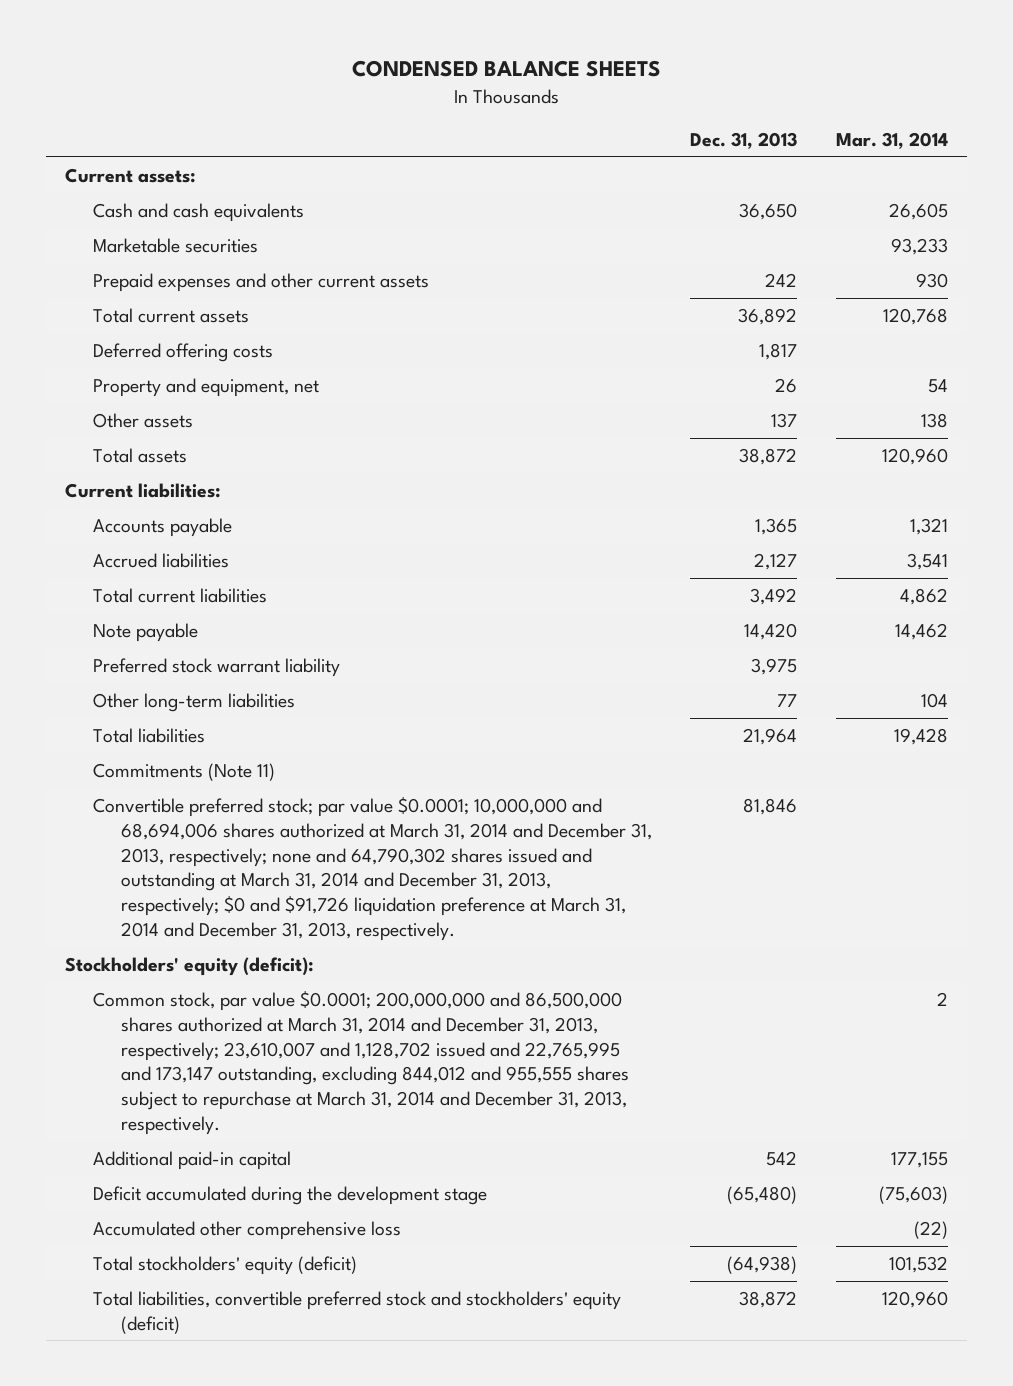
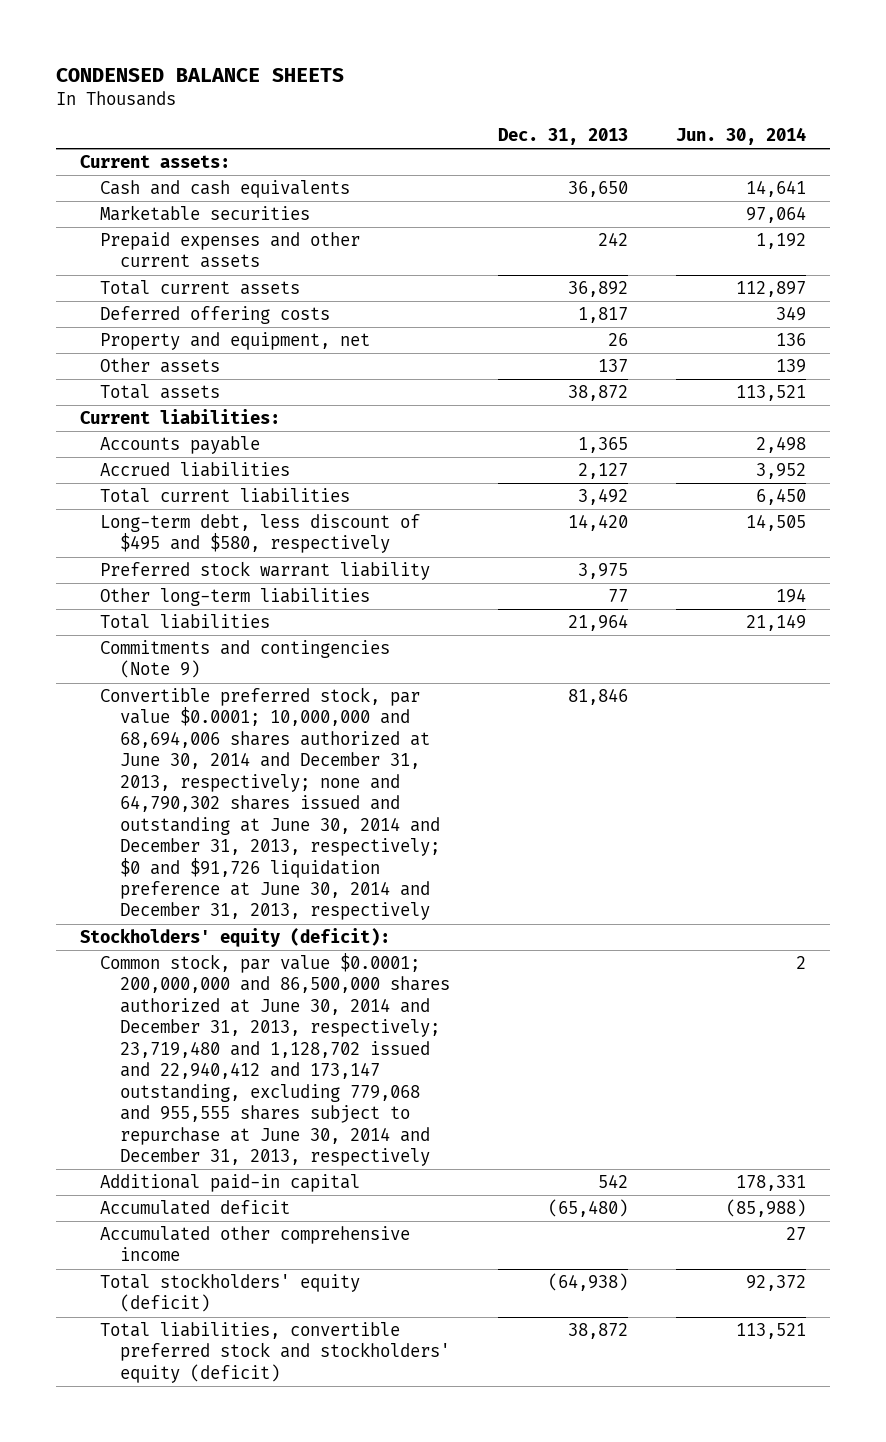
- | Dec. 31, 2013 | Mar. 31, 2014
+ | Dec. 31, 2013 | Jun. 30, 2014
- Note payable | 14,420 | 14,462
+ Long-term debt, less discount of $495 and $580, respectively | 14,420 | 14,505
- Commitments (Note 11)
- Convertible preferred stock; par value $0.0001; 10,000,000 and 68,694,006 shares authorized at March 31, 2014 and December 31, 2013, respectively; none and 64,790,302 shares issued and outstanding at March 31, 2014 and December 31, 2013, respectively; $0 and $91,726 liquidation preference at March 31, 2014 and December 31, 2013, respectively. | 81,846 |
+ Commitments and contingencies (Note 9)
+ Convertible preferred stock, par value $0.0001; 10,000,000 and 68,694,006 shares authorized at June 30, 2014 and December 31, 2013, respectively; none and 64,790,302 shares issued and outstanding at June 30, 2014 and December 31, 2013, respectively; $0 and $91,726 liquidation preference at June 30, 2014 and December 31, 2013, respectively | 81,846 |
- Common stock, par value $0.0001; 200,000,000 and 86,500,000 shares authorized at March 31, 2014 and December 31, 2013, respectively; 23,610,007 and 1,128,702 issued and 22,765,995 and 173,147 outstanding, excluding 844,012 and 955,555 shares subject to repurchase at March 31, 2014 and December 31, 2013, respectively. | | 2
+ Common stock, par value $0.0001; 200,000,000 and 86,500,000 shares authorized at June 30, 2014 and December 31, 2013, respectively; 23,719,480 and 1,128,702 issued and 22,940,412 and 173,147 outstanding, excluding 779,068 and 955,555 shares subject to repurchase at June 30, 2014 and December 31, 2013, respectively | | 2
- Deficit accumulated during the development stage | (65,480) | (75,603)
- Accumulated other comprehensive loss | | (22)
+ Accumulated deficit | (65,480) | (85,988)
+ Accumulated other comprehensive income | | 27

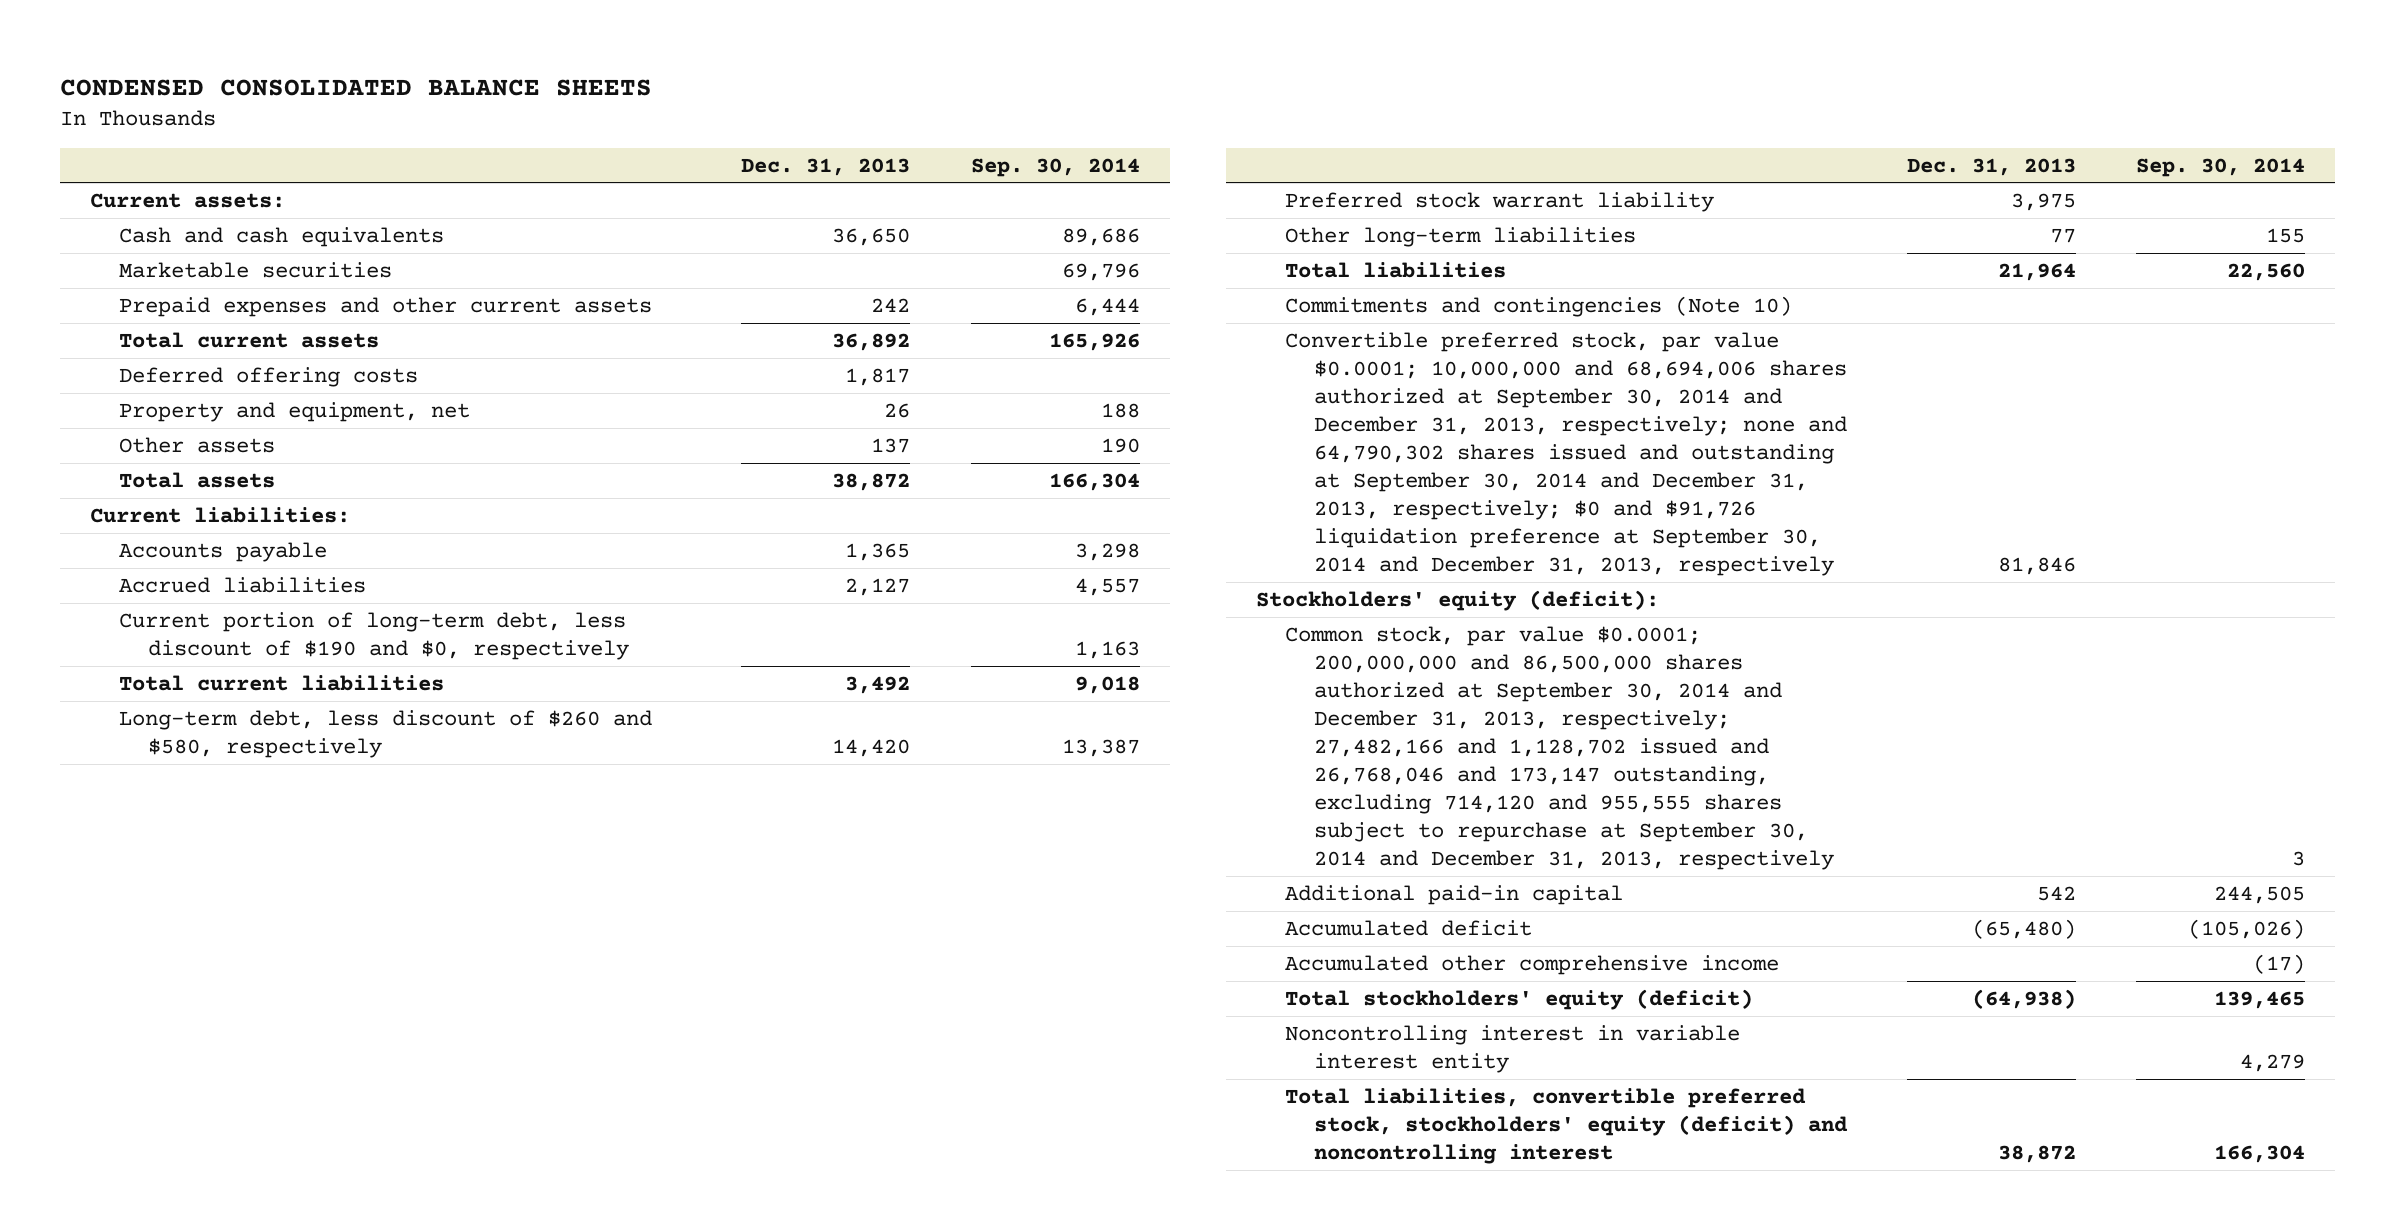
- CONDENSED BALANCE SHEETS
+ CONDENSED CONSOLIDATED BALANCE SHEETS
- | Dec. 31, 2013 | Jun. 30, 2014
+ | Dec. 31, 2013 | Sep. 30, 2014
+ Current portion of long-term debt, less discount of $190 and $0, respectively | | 1,163
- Long-term debt, less discount of $495 and $580, respectively | 14,420 | 14,505
+ Long-term debt, less discount of $260 and $580, respectively | 14,420 | 13,387
- Commitments and contingencies (Note 9)
- Convertible preferred stock, par value $0.0001; 10,000,000 and 68,694,006 shares authorized at June 30, 2014 and December 31, 2013, respectively; none and 64,790,302 shares issued and outstanding at June 30, 2014 and December 31, 2013, respectively; $0 and $91,726 liquidation preference at June 30, 2014 and December 31, 2013, respectively | 81,846 |
+ Commitments and contingencies (Note 10)
+ Convertible preferred stock, par value $0.0001; 10,000,000 and 68,694,006 shares authorized at September 30, 2014 and December 31, 2013, respectively; none and 64,790,302 shares issued and outstanding at September 30, 2014 and December 31, 2013, respectively; $0 and $91,726 liquidation preference at September 30, 2014 and December 31, 2013, respectively | 81,846 |
- Common stock, par value $0.0001; 200,000,000 and 86,500,000 shares authorized at June 30, 2014 and December 31, 2013, respectively; 23,719,480 and 1,128,702 issued and 22,940,412 and 173,147 outstanding, excluding 779,068 and 955,555 shares subject to repurchase at June 30, 2014 and December 31, 2013, respectively | | 2
+ Common stock, par value $0.0001; 200,000,000 and 86,500,000 shares authorized at September 30, 2014 and December 31, 2013, respectively; 27,482,166 and 1,128,702 issued and 26,768,046 and 173,147 outstanding, excluding 714,120 and 955,555 shares subject to repurchase at September 30, 2014 and December 31, 2013, respectively | | 3
- Total liabilities, convertible preferred stock and stockholders' equity (deficit) | 38,872 | 113,521
+ Noncontrolling interest in variable interest entity | | 4,279
+ Total liabilities, convertible preferred stock, stockholders' equity (deficit) and noncontrolling interest | 38,872 | 166,304

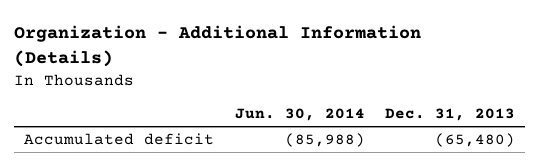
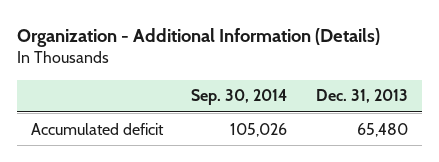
- | Jun. 30, 2014 | Dec. 31, 2013
+ | Sep. 30, 2014 | Dec. 31, 2013
- Accumulated deficit | (85,988) | (65,480)
+ Accumulated deficit | 105,026 | 65,480

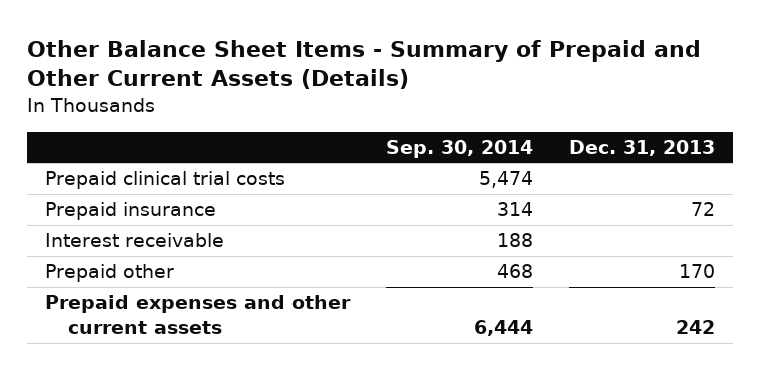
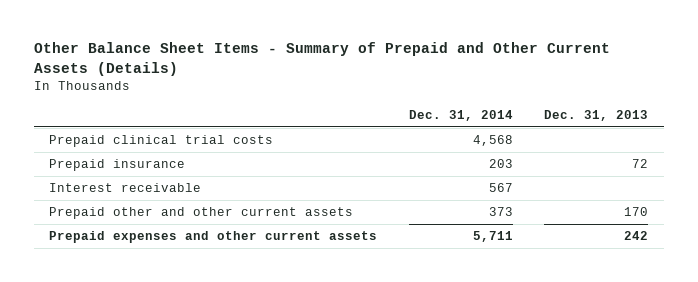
- | Sep. 30, 2014 | Dec. 31, 2013
+ | Dec. 31, 2014 | Dec. 31, 2013
- Prepaid other | 468 | 170
+ Prepaid other and other current assets | 373 | 170

